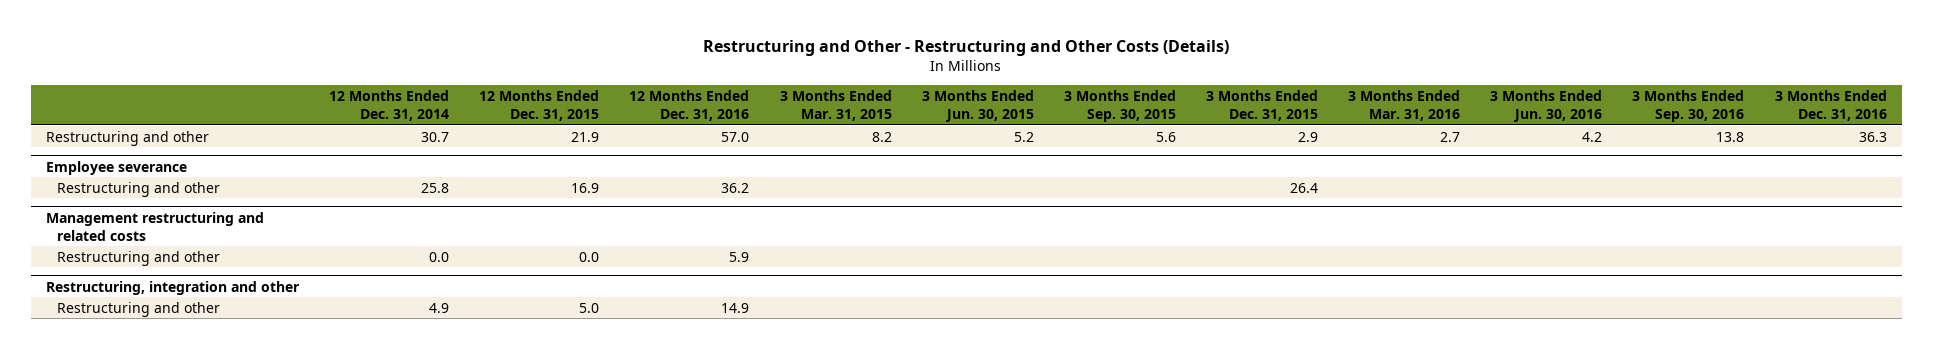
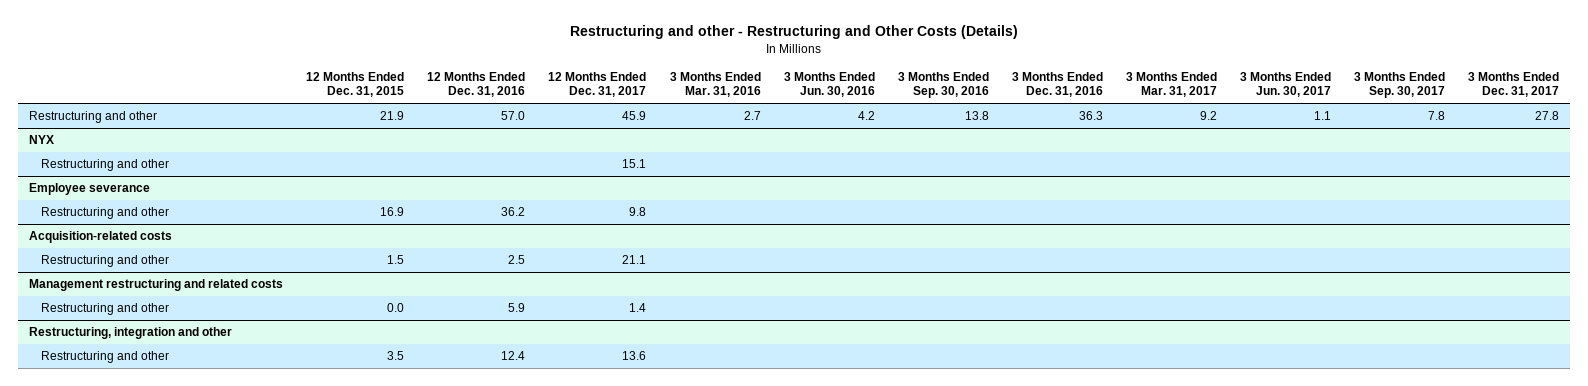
- Restructuring and Other - Restructuring and Other Costs (Details)
+ Restructuring and other - Restructuring and Other Costs (Details)
- | 12 Months Ended Dec. 31, 2014 | 12 Months Ended Dec. 31, 2015 | 12 Months Ended Dec. 31, 2016 | 3 Months Ended Mar. 31, 2015 | 3 Months Ended Jun. 30, 2015 | 3 Months Ended Sep. 30, 2015 | 3 Months Ended Dec. 31, 2015 | 3 Months Ended Mar. 31, 2016 | 3 Months Ended Jun. 30, 2016 | 3 Months Ended Sep. 30, 2016 | 3 Months Ended Dec. 31, 2016
+ | 12 Months Ended Dec. 31, 2015 | 12 Months Ended Dec. 31, 2016 | 12 Months Ended Dec. 31, 2017 | 3 Months Ended Mar. 31, 2016 | 3 Months Ended Jun. 30, 2016 | 3 Months Ended Sep. 30, 2016 | 3 Months Ended Dec. 31, 2016 | 3 Months Ended Mar. 31, 2017 | 3 Months Ended Jun. 30, 2017 | 3 Months Ended Sep. 30, 2017 | 3 Months Ended Dec. 31, 2017
+ NYX
+ Restructuring and other | | | 15.1 | | | | | | | |
+ Acquisition-related costs
+ Restructuring and other | 1.5 | 2.5 | 21.1 | | | | | | | |
@ Restructuring, integration and other
- Restructuring and other | 4.9 | 5.0 | 14.9 | | | | | | | |
+ Restructuring and other | 3.5 | 12.4 | 13.6 | | | | | | | |

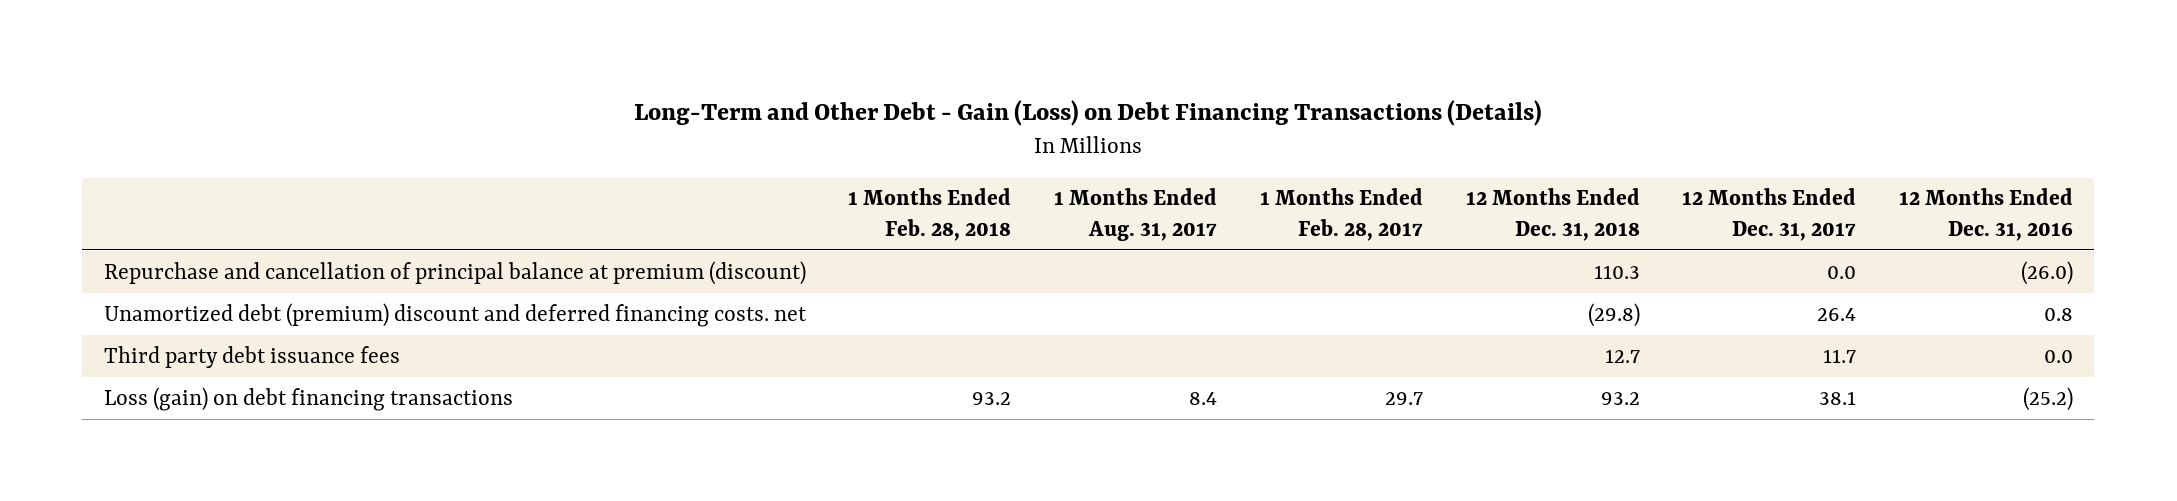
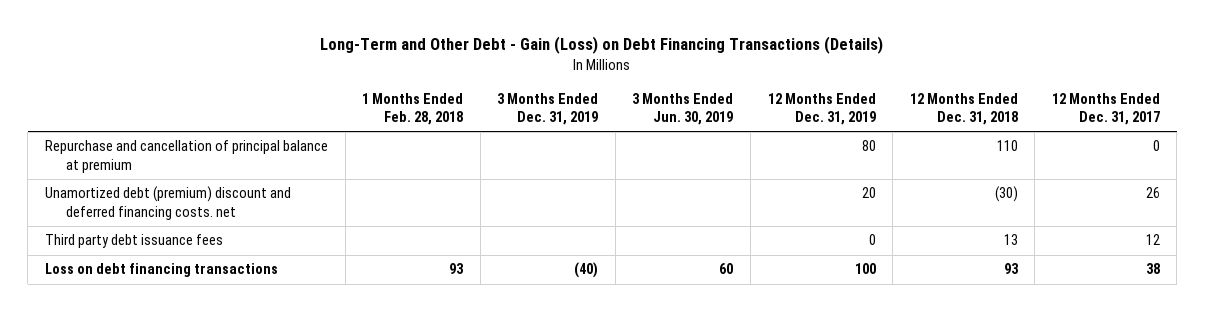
- | 1 Months Ended Feb. 28, 2018 | 1 Months Ended Aug. 31, 2017 | 1 Months Ended Feb. 28, 2017 | 12 Months Ended Dec. 31, 2018 | 12 Months Ended Dec. 31, 2017 | 12 Months Ended Dec. 31, 2016
+ | 1 Months Ended Feb. 28, 2018 | 3 Months Ended Dec. 31, 2019 | 3 Months Ended Jun. 30, 2019 | 12 Months Ended Dec. 31, 2019 | 12 Months Ended Dec. 31, 2018 | 12 Months Ended Dec. 31, 2017
- Repurchase and cancellation of principal balance at premium (discount) | | | | 110.3 | 0.0 | (26.0)
- Unamortized debt (premium) discount and deferred financing costs. net | | | | (29.8) | 26.4 | 0.8
- Third party debt issuance fees | | | | 12.7 | 11.7 | 0.0
- Loss (gain) on debt financing transactions | 93.2 | 8.4 | 29.7 | 93.2 | 38.1 | (25.2)
+ Repurchase and cancellation of principal balance at premium | | | | 80 | 110 | 0
+ Unamortized debt (premium) discount and deferred financing costs. net | | | | 20 | (30) | 26
+ Third party debt issuance fees | | | | 0 | 13 | 12
+ Loss on debt financing transactions | 93 | (40) | 60 | 100 | 93 | 38

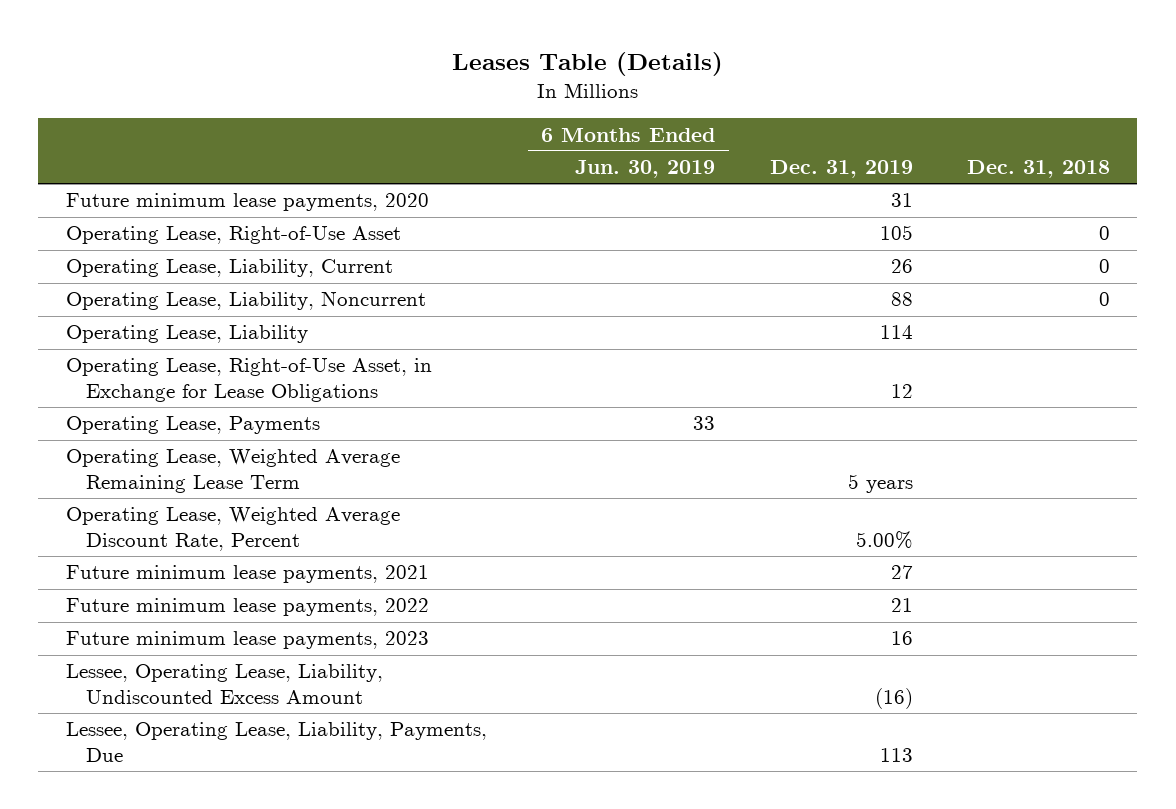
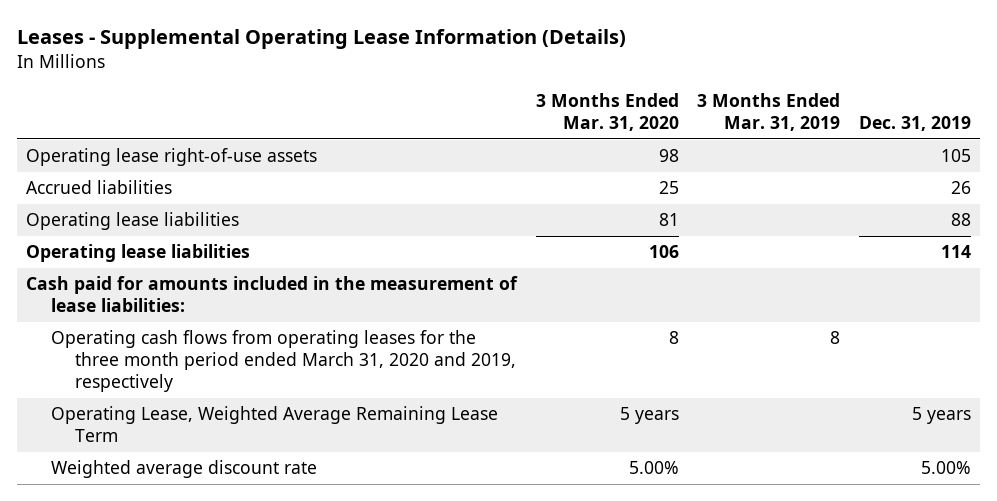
- Leases Table (Details)
+ Leases - Supplemental Operating Lease Information (Details)
- | 6 Months Ended Jun. 30, 2019 | Dec. 31, 2019 | Dec. 31, 2018
+ | 3 Months Ended Mar. 31, 2020 | 3 Months Ended Mar. 31, 2019 | Dec. 31, 2019
- Future minimum lease payments, 2020 | | 31 |
- Operating Lease, Right-of-Use Asset | | 105 | 0
- Operating Lease, Liability, Current | | 26 | 0
- Operating Lease, Liability, Noncurrent | | 88 | 0
- Operating Lease, Liability | | 114 |
- Operating Lease, Right-of-Use Asset, in Exchange for Lease Obligations | | 12 |
- Operating Lease, Payments | 33 | |
+ Operating lease right-of-use assets | 98 | | 105
+ Accrued liabilities | 25 | | 26
+ Operating lease liabilities | 81 | | 88
+ Operating lease liabilities | 106 | | 114
+ Cash paid for amounts included in the measurement of lease liabilities:
+ Operating cash flows from operating leases for the three month period ended March 31, 2020 and 2019, respectively | 8 | 8 |
- Operating Lease, Weighted Average Discount Rate, Percent | | 5.00% |
- Future minimum lease payments, 2021 | | 27 |
- Future minimum lease payments, 2022 | | 21 |
- Future minimum lease payments, 2023 | | 16 |
- Lessee, Operating Lease, Liability, Undiscounted Excess Amount | | (16) |
- Lessee, Operating Lease, Liability, Payments, Due | | 113 |
+ Weighted average discount rate | 5.00% | | 5.00%

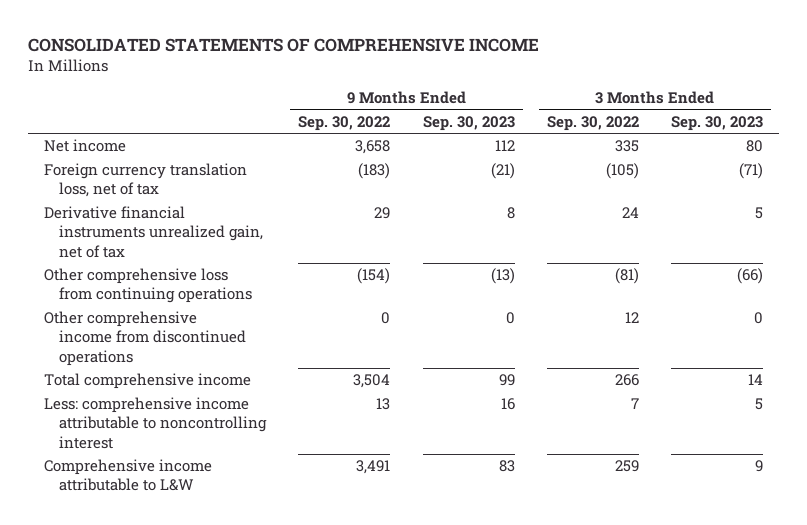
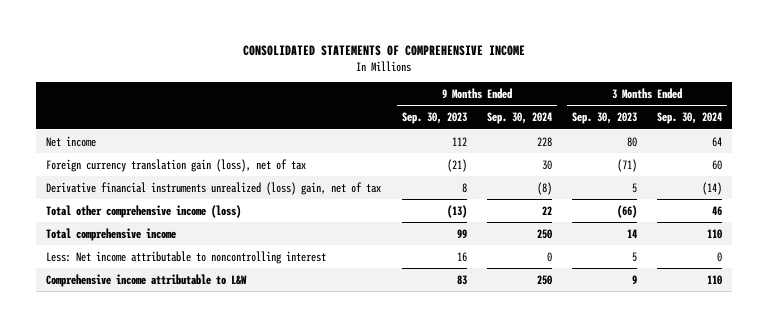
- | 9 Months Ended Sep. 30, 2022 | 9 Months Ended Sep. 30, 2023 | 3 Months Ended Sep. 30, 2022 | 3 Months Ended Sep. 30, 2023
+ | 9 Months Ended Sep. 30, 2023 | 9 Months Ended Sep. 30, 2024 | 3 Months Ended Sep. 30, 2023 | 3 Months Ended Sep. 30, 2024
- Foreign currency translation loss, net of tax | (183) | (21) | (105) | (71)
- Derivative financial instruments unrealized gain, net of tax | 29 | 8 | 24 | 5
- Other comprehensive loss from continuing operations | (154) | (13) | (81) | (66)
- Other comprehensive income from discontinued operations | 0 | 0 | 12 | 0
+ Foreign currency translation gain (loss), net of tax | (21) | 30 | (71) | 60
+ Derivative financial instruments unrealized (loss) gain, net of tax | 8 | (8) | 5 | (14)
+ Total other comprehensive income (loss) | (13) | 22 | (66) | 46
- Less: comprehensive income attributable to noncontrolling interest | 13 | 16 | 7 | 5
+ Less: Net income attributable to noncontrolling interest | 16 | 0 | 5 | 0

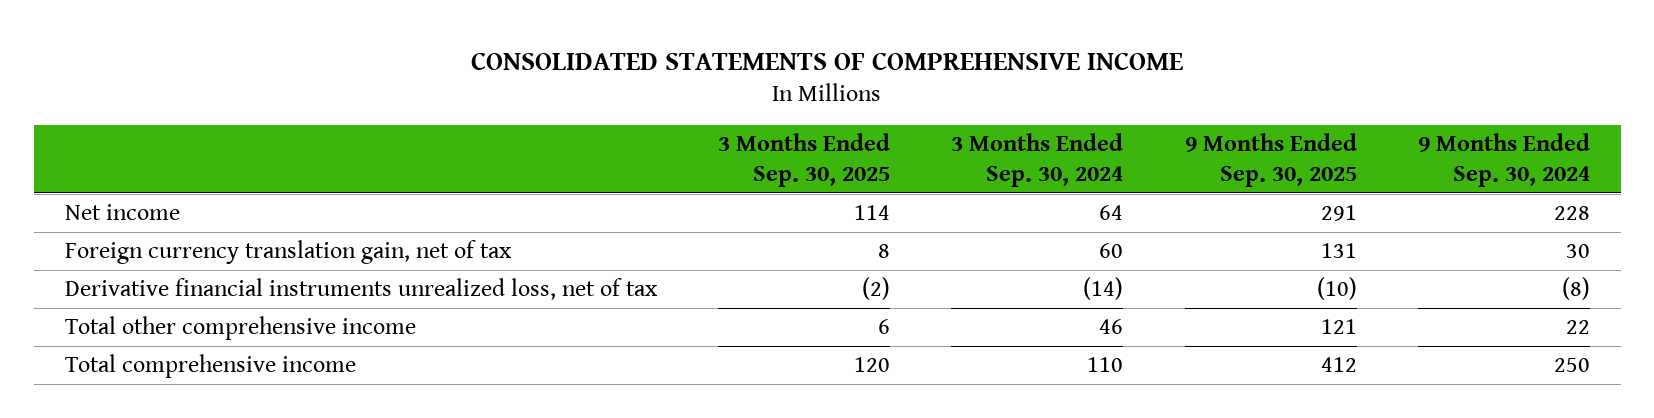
- | 9 Months Ended Sep. 30, 2023 | 9 Months Ended Sep. 30, 2024 | 3 Months Ended Sep. 30, 2023 | 3 Months Ended Sep. 30, 2024
+ | 3 Months Ended Sep. 30, 2025 | 3 Months Ended Sep. 30, 2024 | 9 Months Ended Sep. 30, 2025 | 9 Months Ended Sep. 30, 2024
- Foreign currency translation gain (loss), net of tax | (21) | 30 | (71) | 60
- Derivative financial instruments unrealized (loss) gain, net of tax | 8 | (8) | 5 | (14)
- Total other comprehensive income (loss) | (13) | 22 | (66) | 46
+ Foreign currency translation gain, net of tax | 8 | 60 | 131 | 30
+ Derivative financial instruments unrealized loss, net of tax | (2) | (14) | (10) | (8)
+ Total other comprehensive income | 6 | 46 | 121 | 22
- Less: Net income attributable to noncontrolling interest | 16 | 0 | 5 | 0
- Comprehensive income attributable to L&W | 83 | 250 | 9 | 110

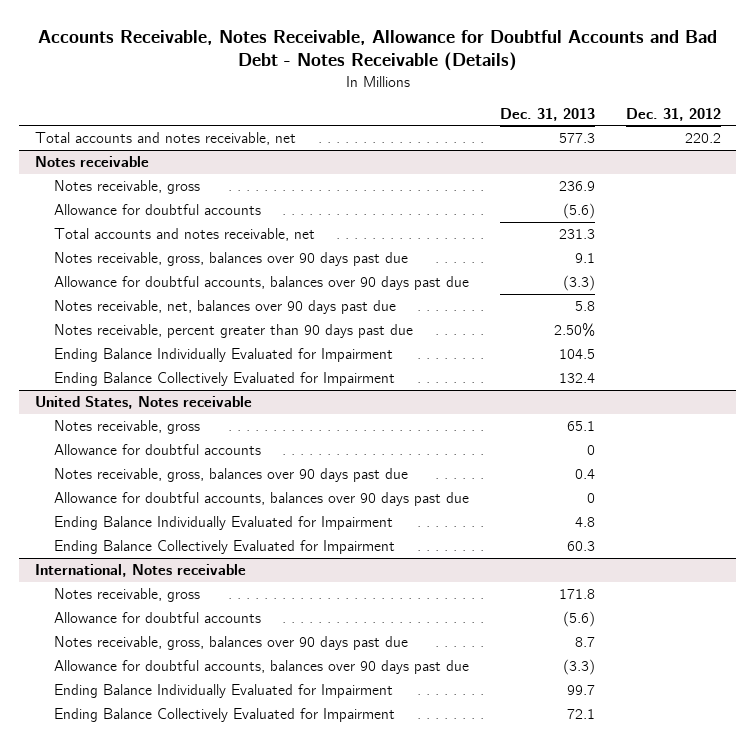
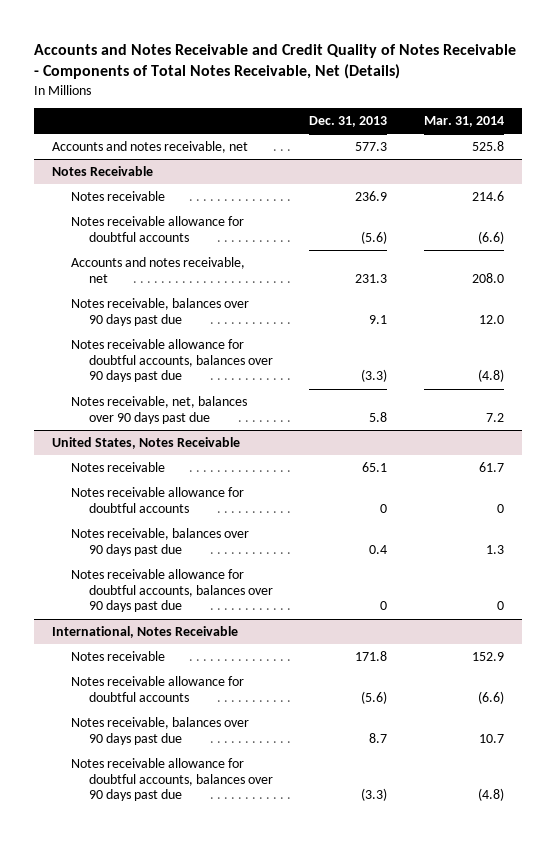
- Accounts Receivable, Notes Receivable, Allowance for Doubtful Accounts and Bad Debt - Notes Receivable (Details)
+ Accounts and Notes Receivable and Credit Quality of Notes Receivable - Components of Total Notes Receivable, Net (Details)
- | Dec. 31, 2013 | Dec. 31, 2012
+ | Dec. 31, 2013 | Mar. 31, 2014
- Total accounts and notes receivable, net | 577.3 | 220.2
- Notes receivable
- Notes receivable, gross | 236.9 |
- Allowance for doubtful accounts | (5.6) |
- Total accounts and notes receivable, net | 231.3 |
- Notes receivable, gross, balances over 90 days past due | 9.1 |
- Allowance for doubtful accounts, balances over 90 days past due | (3.3) |
+ Accounts and notes receivable, net | 577.3 | 525.8
+ Notes Receivable
+ Notes receivable | 236.9 | 214.6
+ Notes receivable allowance for doubtful accounts | (5.6) | (6.6)
+ Accounts and notes receivable, net | 231.3 | 208.0
+ Notes receivable, balances over 90 days past due | 9.1 | 12.0
+ Notes receivable allowance for doubtful accounts, balances over 90 days past due | (3.3) | (4.8)
- Notes receivable, percent greater than 90 days past due | 2.50% |
- Ending Balance Individually Evaluated for Impairment | 104.5 |
- Ending Balance Collectively Evaluated for Impairment | 132.4 |
- United States, Notes receivable
- Notes receivable, gross | 65.1 |
- Allowance for doubtful accounts | 0 |
- Notes receivable, gross, balances over 90 days past due | 0.4 |
- Allowance for doubtful accounts, balances over 90 days past due | 0 |
- Ending Balance Individually Evaluated for Impairment | 4.8 |
- Ending Balance Collectively Evaluated for Impairment | 60.3 |
- International, Notes receivable
- Notes receivable, gross | 171.8 |
- Allowance for doubtful accounts | (5.6) |
- Notes receivable, gross, balances over 90 days past due | 8.7 |
- Allowance for doubtful accounts, balances over 90 days past due | (3.3) |
- Ending Balance Individually Evaluated for Impairment | 99.7 |
- Ending Balance Collectively Evaluated for Impairment | 72.1 |
+ United States, Notes Receivable
+ Notes receivable | 65.1 | 61.7
+ Notes receivable allowance for doubtful accounts | 0 | 0
+ Notes receivable, balances over 90 days past due | 0.4 | 1.3
+ Notes receivable allowance for doubtful accounts, balances over 90 days past due | 0 | 0
+ International, Notes Receivable
+ Notes receivable | 171.8 | 152.9
+ Notes receivable allowance for doubtful accounts | (5.6) | (6.6)
+ Notes receivable, balances over 90 days past due | 8.7 | 10.7
+ Notes receivable allowance for doubtful accounts, balances over 90 days past due | (3.3) | (4.8)

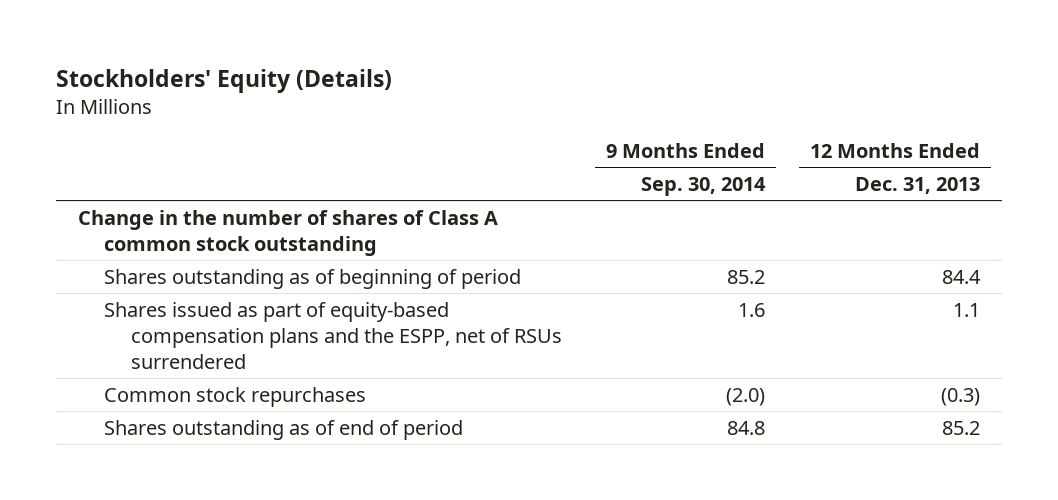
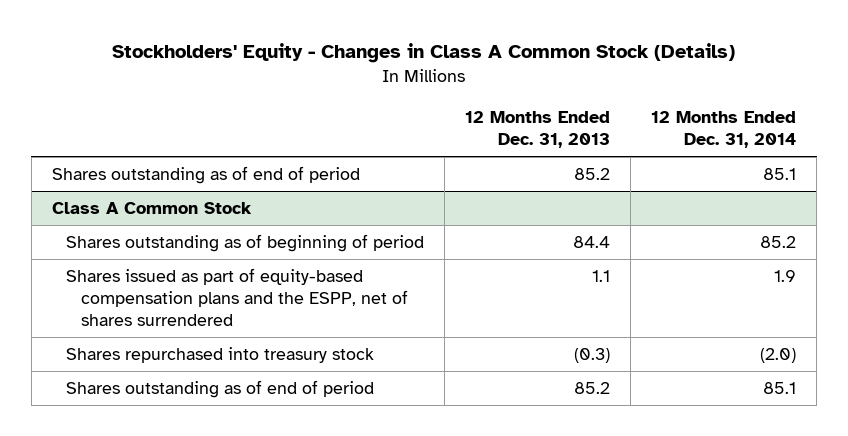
- Stockholders' Equity (Details)
+ Stockholders' Equity - Changes in Class A Common Stock (Details)
- | 9 Months Ended Sep. 30, 2014 | 12 Months Ended Dec. 31, 2013
+ | 12 Months Ended Dec. 31, 2013 | 12 Months Ended Dec. 31, 2014
- Change in the number of shares of Class A common stock outstanding
+ Shares outstanding as of end of period | 85.2 | 85.1
+ Class A Common Stock
- Shares issued as part of equity-based compensation plans and the ESPP, net of RSUs surrendered | 1.6 | 1.1
- Common stock repurchases | (2.0) | (0.3)
+ Shares issued as part of equity-based compensation plans and the ESPP, net of shares surrendered | 1.1 | 1.9
+ Shares repurchased into treasury stock | (0.3) | (2.0)

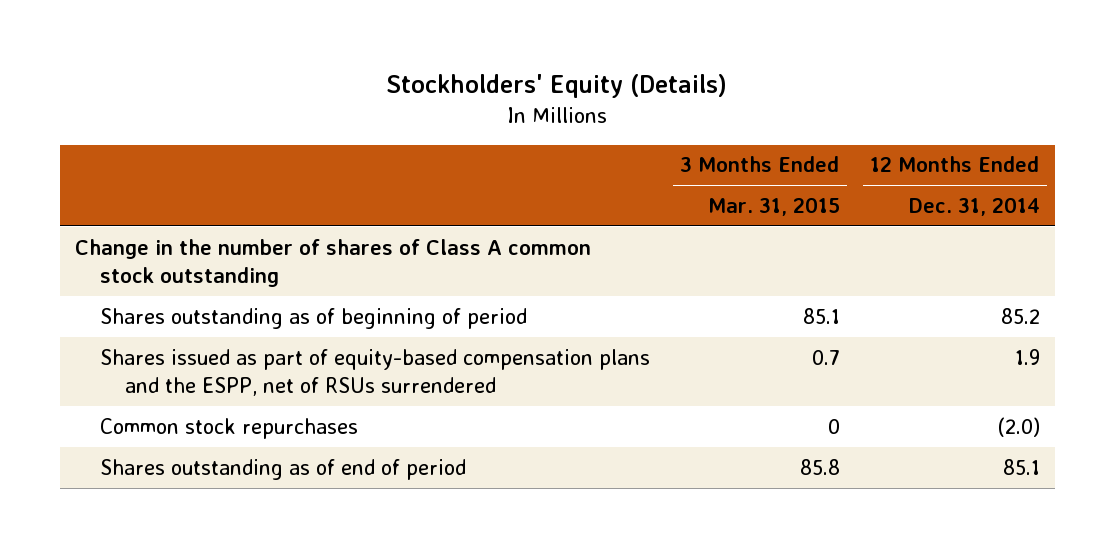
- Stockholders' Equity - Changes in Class A Common Stock (Details)
+ Stockholders' Equity (Details)
- | 12 Months Ended Dec. 31, 2013 | 12 Months Ended Dec. 31, 2014
+ | 3 Months Ended Mar. 31, 2015 | 12 Months Ended Dec. 31, 2014
- Shares outstanding as of end of period | 85.2 | 85.1
- Class A Common Stock
+ Change in the number of shares of Class A common stock outstanding
- Shares issued as part of equity-based compensation plans and the ESPP, net of shares surrendered | 1.1 | 1.9
- Shares repurchased into treasury stock | (0.3) | (2.0)
+ Shares issued as part of equity-based compensation plans and the ESPP, net of RSUs surrendered | 0.7 | 1.9
+ Common stock repurchases | 0 | (2.0)

